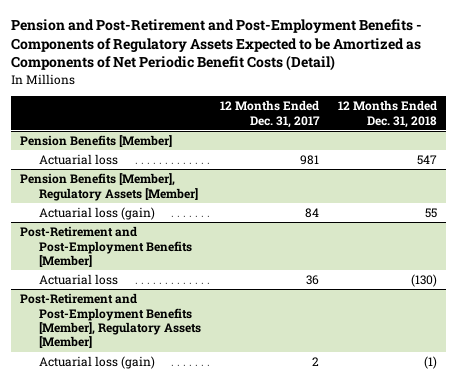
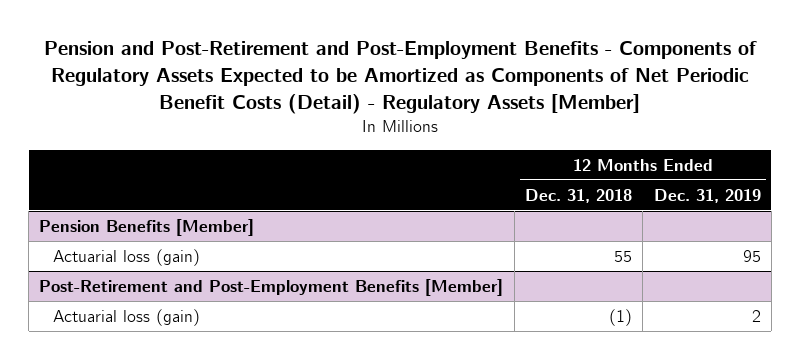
- Pension and Post-Retirement and Post-Employment Benefits - Components of Regulatory Assets Expected to be Amortized as Components of Net Periodic Benefit Costs (Detail)
+ Pension and Post-Retirement and Post-Employment Benefits - Components of Regulatory Assets Expected to be Amortized as Components of Net Periodic Benefit Costs (Detail) - Regulatory Assets [Member]
- | 12 Months Ended Dec. 31, 2017 | 12 Months Ended Dec. 31, 2018
+ | 12 Months Ended Dec. 31, 2018 | 12 Months Ended Dec. 31, 2019
@ Pension Benefits [Member]
- Actuarial loss | 981 | 547
- Pension Benefits [Member], Regulatory Assets [Member]
@ Post-Retirement and Post-Employment Benefits [Member]
- Actuarial loss | 36 | (130)
- Post-Retirement and Post-Employment Benefits [Member], Regulatory Assets [Member]

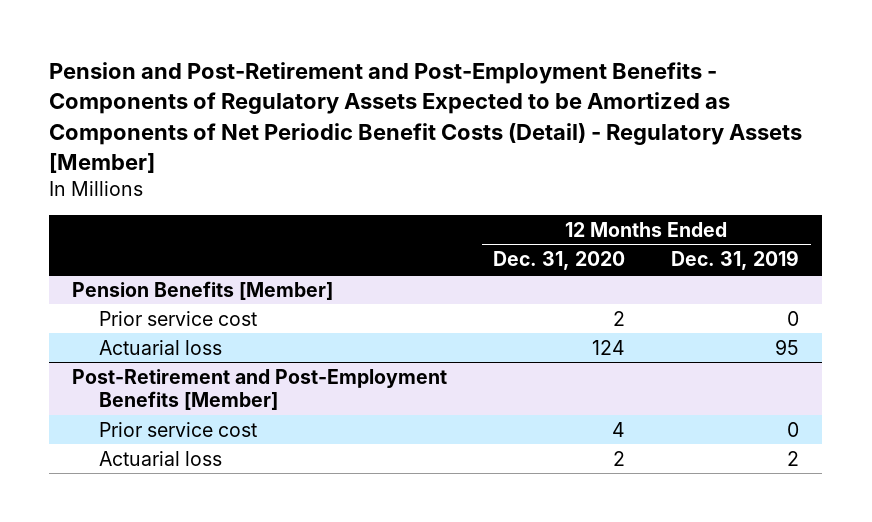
- | 12 Months Ended Dec. 31, 2018 | 12 Months Ended Dec. 31, 2019
+ | 12 Months Ended Dec. 31, 2020 | 12 Months Ended Dec. 31, 2019
@ Pension Benefits [Member]
- Actuarial loss (gain) | 55 | 95
+ Prior service cost | 2 | 0
+ Actuarial loss | 124 | 95
@ Post-Retirement and Post-Employment Benefits [Member]
- Actuarial loss (gain) | (1) | 2
+ Prior service cost | 4 | 0
+ Actuarial loss | 2 | 2

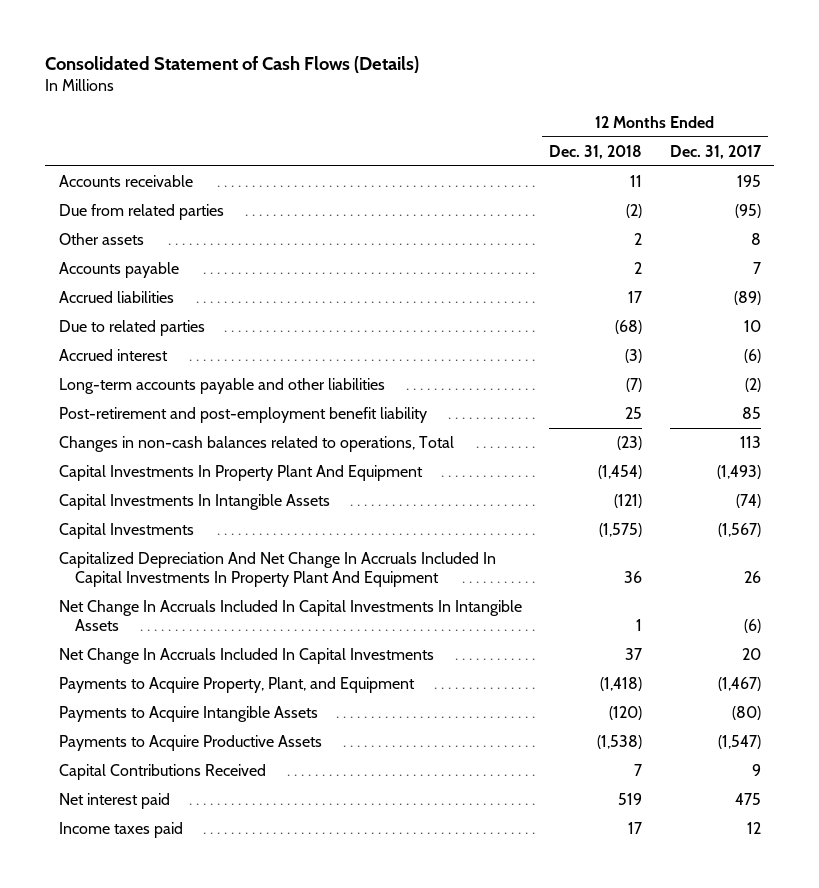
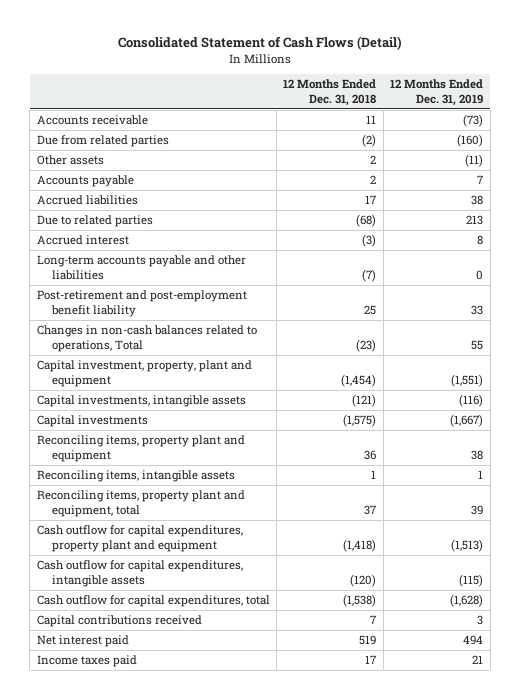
- Consolidated Statement of Cash Flows (Details)
+ Consolidated Statement of Cash Flows (Detail)
- | 12 Months Ended Dec. 31, 2018 | 12 Months Ended Dec. 31, 2017
+ | 12 Months Ended Dec. 31, 2018 | 12 Months Ended Dec. 31, 2019
- Capital Investments In Property Plant And Equipment | (1,454) | (1,493)
- Capital Investments In Intangible Assets | (121) | (74)
- Capital Investments | (1,575) | (1,567)
- Capitalized Depreciation And Net Change In Accruals Included In Capital Investments In Property Plant And Equipment | 36 | 26
- Net Change In Accruals Included In Capital Investments In Intangible Assets | 1 | (6)
- Net Change In Accruals Included In Capital Investments | 37 | 20
- Payments to Acquire Property, Plant, and Equipment | (1,418) | (1,467)
- Payments to Acquire Intangible Assets | (120) | (80)
- Payments to Acquire Productive Assets | (1,538) | (1,547)
- Capital Contributions Received | 7 | 9
+ Capital investment, property, plant and equipment | (1,454) | (1,551)
+ Capital investments, intangible assets | (121) | (116)
+ Capital investments | (1,575) | (1,667)
+ Reconciling items, property plant and equipment | 36 | 38
+ Reconciling items, intangible assets | 1 | 1
+ Reconciling items, property plant and equipment, total | 37 | 39
+ Cash outflow for capital expenditures, property plant and equipment | (1,418) | (1,513)
+ Cash outflow for capital expenditures, intangible assets | (120) | (115)
+ Cash outflow for capital expenditures, total | (1,538) | (1,628)
+ Capital contributions received | 7 | 3

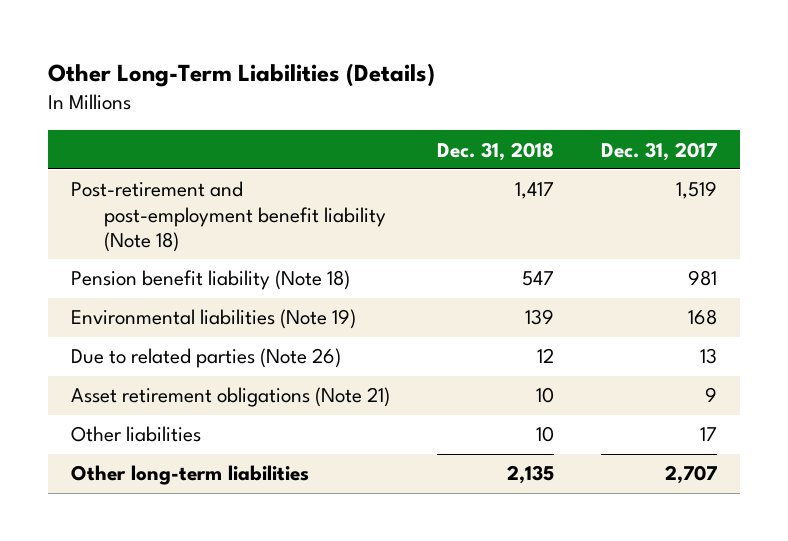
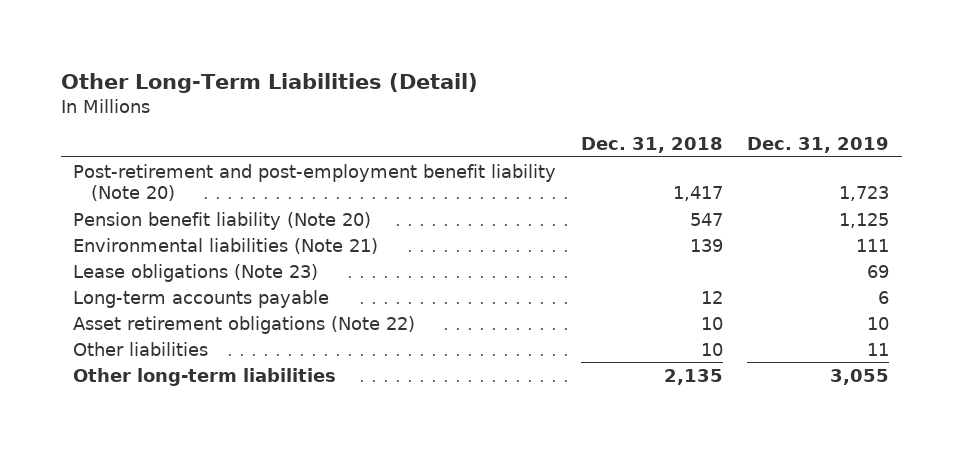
- Other Long-Term Liabilities (Details)
+ Other Long-Term Liabilities (Detail)
- | Dec. 31, 2018 | Dec. 31, 2017
+ | Dec. 31, 2018 | Dec. 31, 2019
- Post-retirement and post-employment benefit liability (Note 18) | 1,417 | 1,519
- Pension benefit liability (Note 18) | 547 | 981
- Environmental liabilities (Note 19) | 139 | 168
- Due to related parties (Note 26) | 12 | 13
- Asset retirement obligations (Note 21) | 10 | 9
+ Post-retirement and post-employment benefit liability (Note 20) | 1,417 | 1,723
+ Pension benefit liability (Note 20) | 547 | 1,125
+ Environmental liabilities (Note 21) | 139 | 111
+ Lease obligations (Note 23) | | 69
+ Long-term accounts payable | 12 | 6
+ Asset retirement obligations (Note 22) | 10 | 10

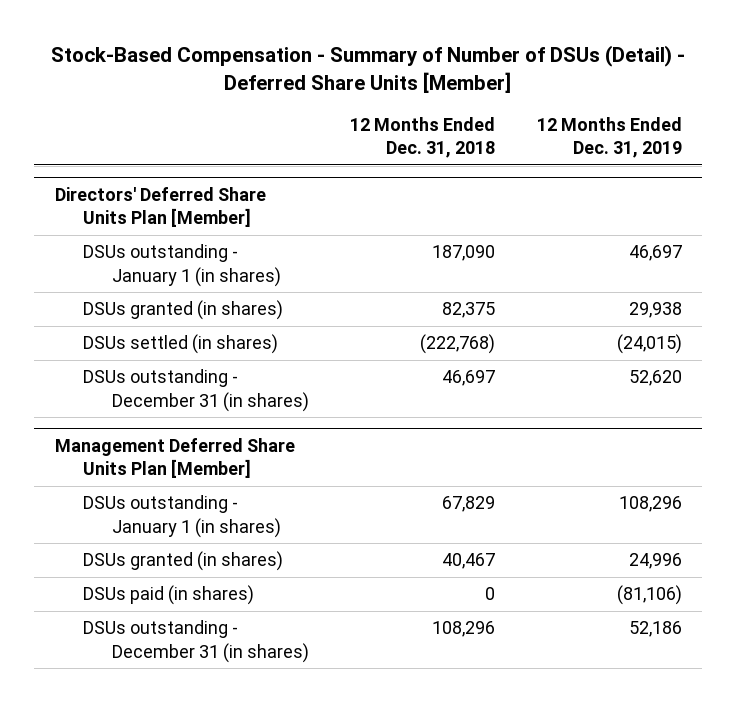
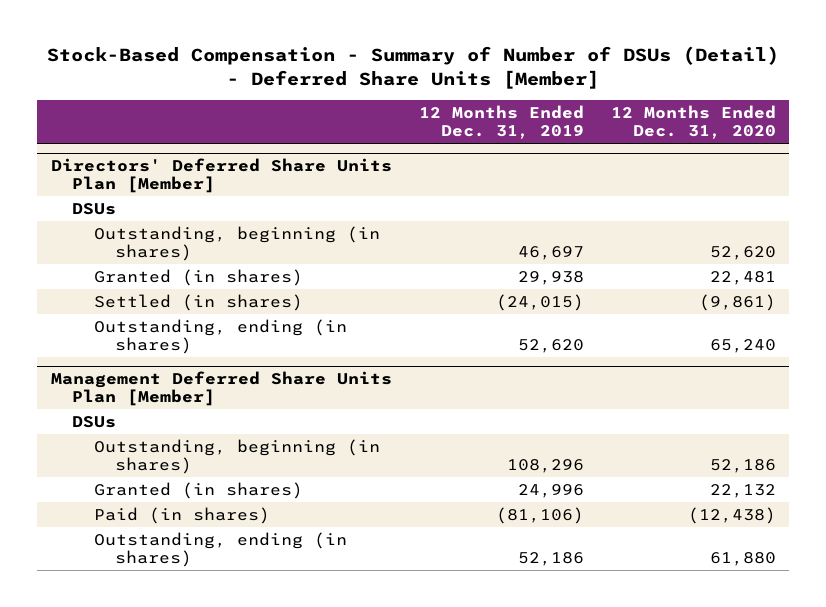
- | 12 Months Ended Dec. 31, 2018 | 12 Months Ended Dec. 31, 2019
+ | 12 Months Ended Dec. 31, 2019 | 12 Months Ended Dec. 31, 2020
@ Directors' Deferred Share Units Plan [Member]
- DSUs outstanding - January 1 (in shares) | 187,090 | 46,697
- DSUs granted (in shares) | 82,375 | 29,938
- DSUs settled (in shares) | (222,768) | (24,015)
- DSUs outstanding - December 31 (in shares) | 46,697 | 52,620
+ DSUs
+ Outstanding, beginning (in shares) | 46,697 | 52,620
+ Granted (in shares) | 29,938 | 22,481
+ Settled (in shares) | (24,015) | (9,861)
+ Outstanding, ending (in shares) | 52,620 | 65,240
@ Management Deferred Share Units Plan [Member]
- DSUs outstanding - January 1 (in shares) | 67,829 | 108,296
- DSUs granted (in shares) | 40,467 | 24,996
- DSUs paid (in shares) | 0 | (81,106)
- DSUs outstanding - December 31 (in shares) | 108,296 | 52,186
+ DSUs
+ Outstanding, beginning (in shares) | 108,296 | 52,186
+ Granted (in shares) | 24,996 | 22,132
+ Paid (in shares) | (81,106) | (12,438)
+ Outstanding, ending (in shares) | 52,186 | 61,880

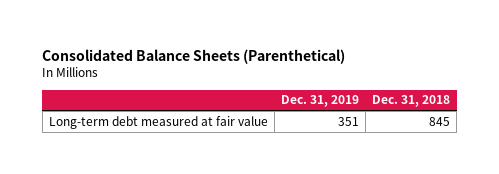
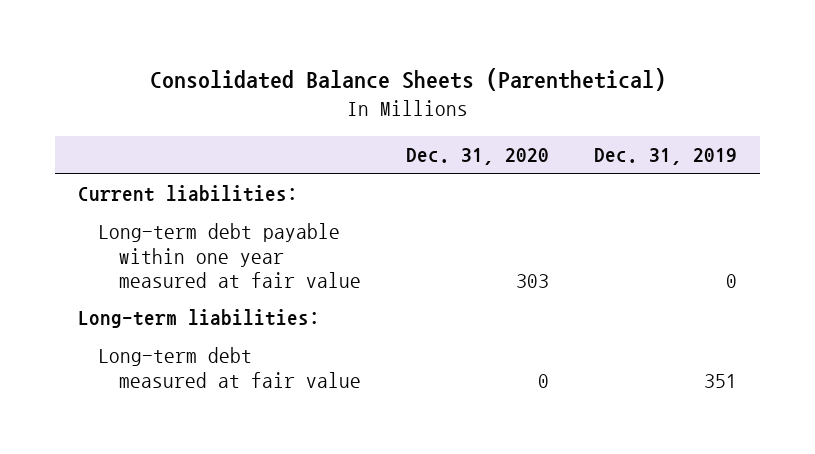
- | Dec. 31, 2019 | Dec. 31, 2018
+ | Dec. 31, 2020 | Dec. 31, 2019
+ Current liabilities:
+ Long-term debt payable within one year measured at fair value | 303 | 0
+ Long-term liabilities:

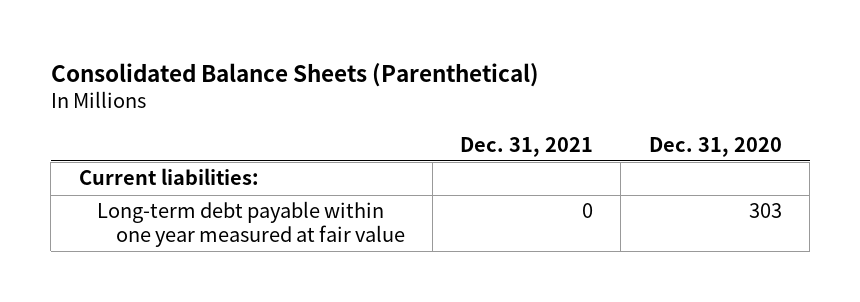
- | Dec. 31, 2020 | Dec. 31, 2019
+ | Dec. 31, 2021 | Dec. 31, 2020
- Long-term liabilities:
- Long-term debt measured at fair value | 0 | 351

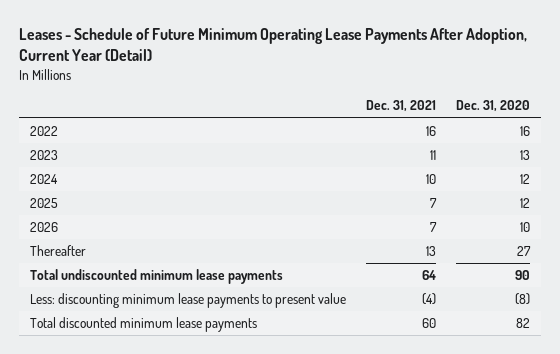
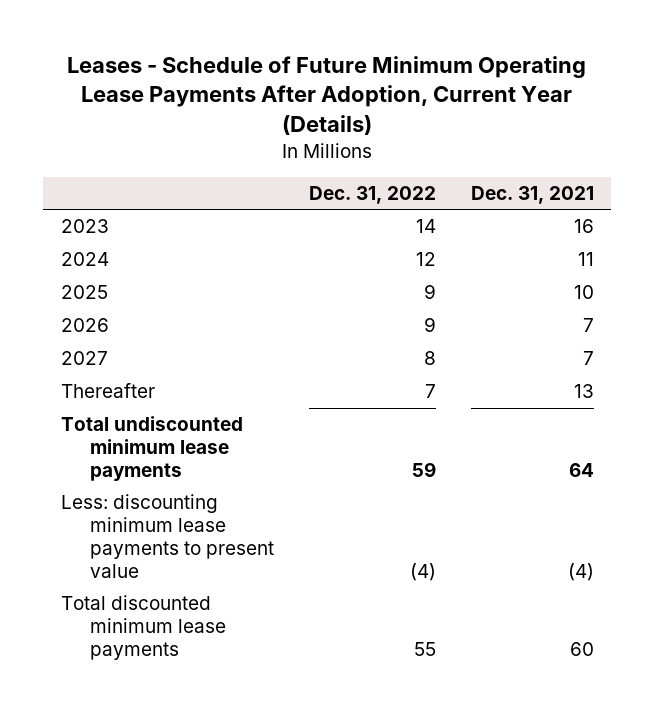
- Leases - Schedule of Future Minimum Operating Lease Payments After Adoption, Current Year (Detail)
+ Leases - Schedule of Future Minimum Operating Lease Payments After Adoption, Current Year (Details)
- | Dec. 31, 2021 | Dec. 31, 2020
+ | Dec. 31, 2022 | Dec. 31, 2021
- 2022 | 16 | 16
- 2023 | 11 | 13
- 2024 | 10 | 12
- 2025 | 7 | 12
+ 2023 | 14 | 16
+ 2024 | 12 | 11
+ 2025 | 9 | 10
+ 2027 | 8 | 7

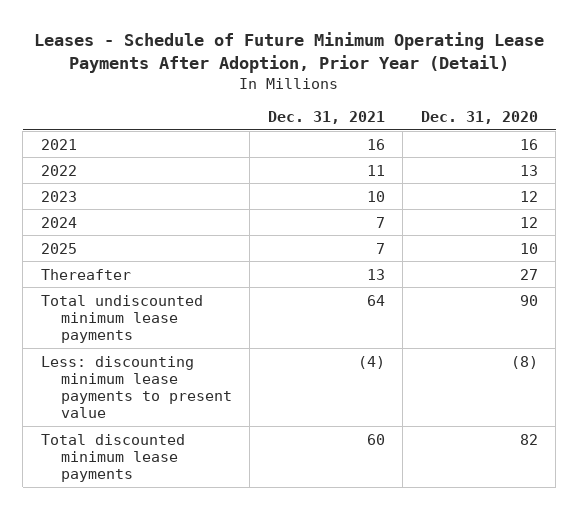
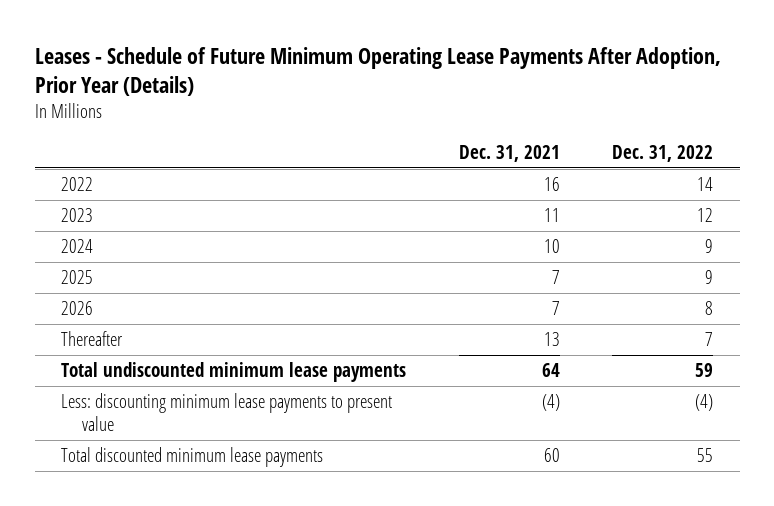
- Leases - Schedule of Future Minimum Operating Lease Payments After Adoption, Prior Year (Detail)
+ Leases - Schedule of Future Minimum Operating Lease Payments After Adoption, Prior Year (Details)
- | Dec. 31, 2021 | Dec. 31, 2020
+ | Dec. 31, 2021 | Dec. 31, 2022
- 2021 | 16 | 16
- 2022 | 11 | 13
- 2023 | 10 | 12
- 2024 | 7 | 12
+ 2022 | 16 | 14
+ 2023 | 11 | 12
+ 2024 | 10 | 9
+ 2026 | 7 | 8

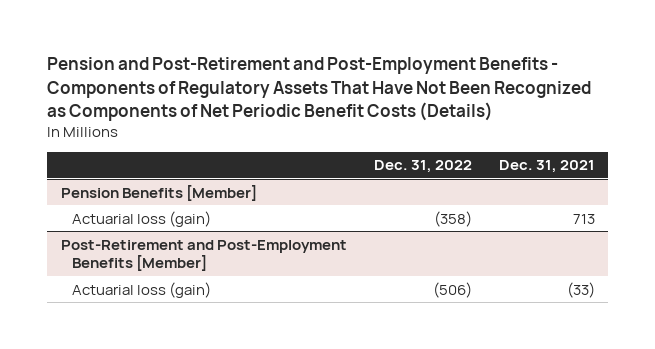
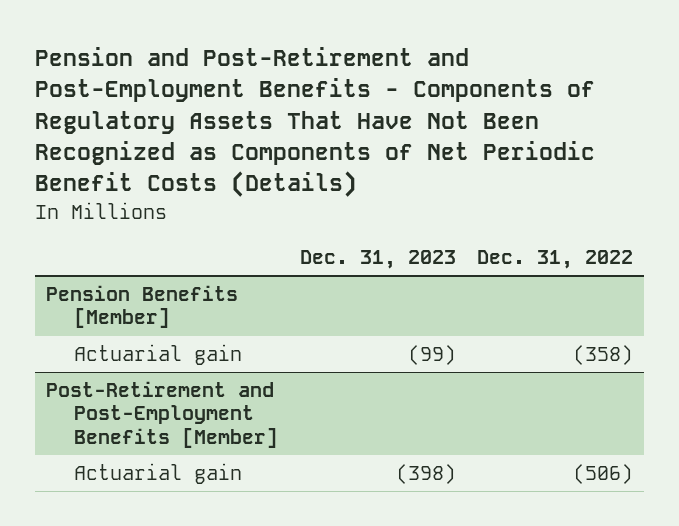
- | Dec. 31, 2022 | Dec. 31, 2021
+ | Dec. 31, 2023 | Dec. 31, 2022
@ Pension Benefits [Member]
- Actuarial loss (gain) | (358) | 713
+ Actuarial gain | (99) | (358)
@ Post-Retirement and Post-Employment Benefits [Member]
- Actuarial loss (gain) | (506) | (33)
+ Actuarial gain | (398) | (506)

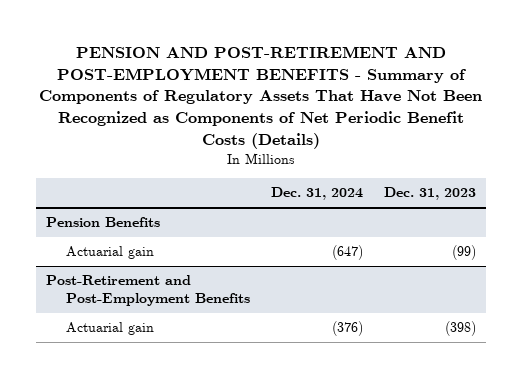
- Pension and Post-Retirement and Post-Employment Benefits - Components of Regulatory Assets That Have Not Been Recognized as Components of Net Periodic Benefit Costs (Details)
+ PENSION AND POST-RETIREMENT AND POST-EMPLOYMENT BENEFITS - Summary of Components of Regulatory Assets That Have Not Been Recognized as Components of Net Periodic Benefit Costs (Details)
- | Dec. 31, 2023 | Dec. 31, 2022
+ | Dec. 31, 2024 | Dec. 31, 2023
- Pension Benefits [Member]
+ Pension Benefits
- Post-Retirement and Post-Employment Benefits [Member]
+ Post-Retirement and Post-Employment Benefits

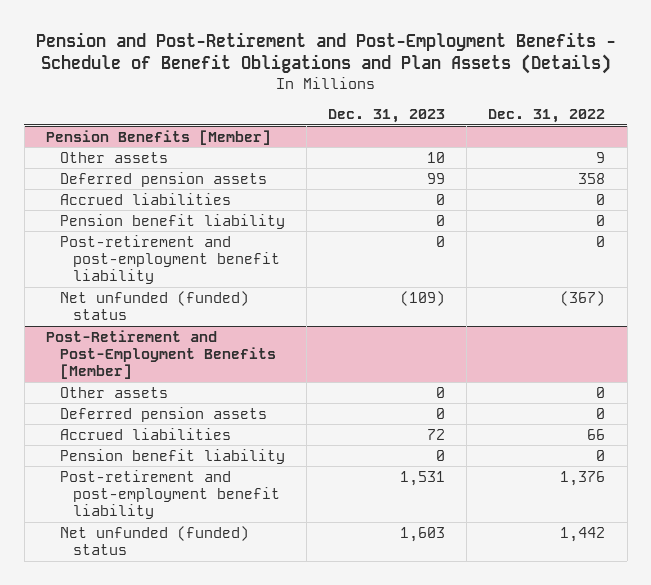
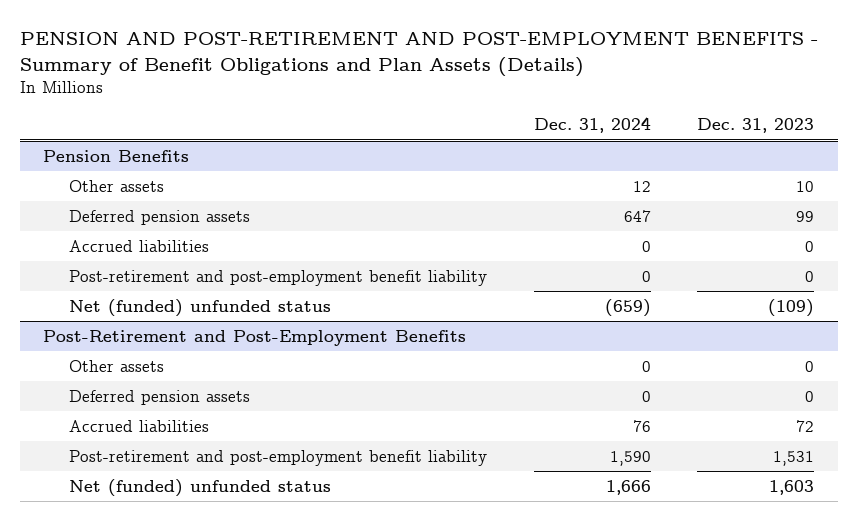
- Pension and Post-Retirement and Post-Employment Benefits - Schedule of Benefit Obligations and Plan Assets (Details)
+ PENSION AND POST-RETIREMENT AND POST-EMPLOYMENT BENEFITS - Summary of Benefit Obligations and Plan Assets (Details)
- | Dec. 31, 2023 | Dec. 31, 2022
+ | Dec. 31, 2024 | Dec. 31, 2023
- Pension Benefits [Member]
+ Pension Benefits
- Pension benefit liability | 0 | 0
- Net unfunded (funded) status | (109) | (367)
- Post-Retirement and Post-Employment Benefits [Member]
+ Net (funded) unfunded status | (659) | (109)
+ Post-Retirement and Post-Employment Benefits
- Pension benefit liability | 0 | 0
- Net unfunded (funded) status | 1,603 | 1,442
+ Net (funded) unfunded status | 1,666 | 1,603

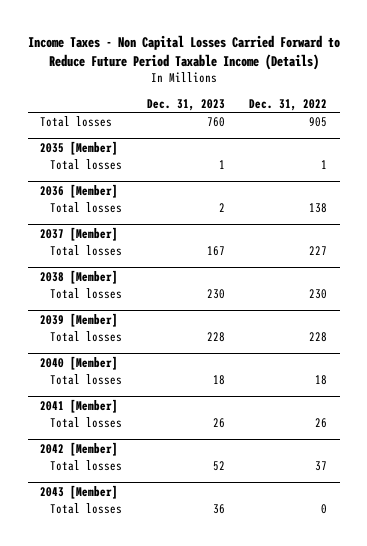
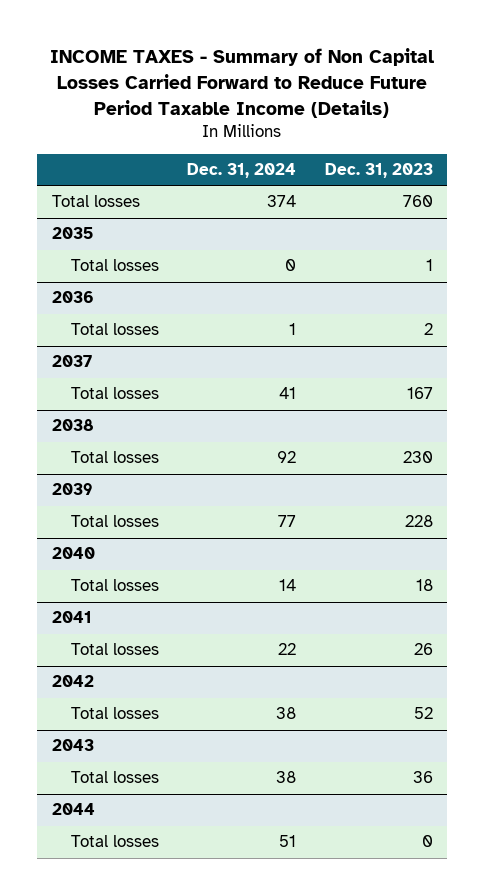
- Income Taxes - Non Capital Losses Carried Forward to Reduce Future Period Taxable Income (Details)
+ INCOME TAXES - Summary of Non Capital Losses Carried Forward to Reduce Future Period Taxable Income (Details)
- | Dec. 31, 2023 | Dec. 31, 2022
+ | Dec. 31, 2024 | Dec. 31, 2023
- 2035 [Member]
+ 2035
- 2036 [Member]
+ 2036
- 2037 [Member]
+ 2037
- 2038 [Member]
+ 2038
- 2039 [Member]
+ 2039
- 2040 [Member]
+ 2040
- 2041 [Member]
+ 2041
- 2042 [Member]
+ 2042
- 2043 [Member]
+ 2043
+ 2044
+ Total losses | 51 | 0

